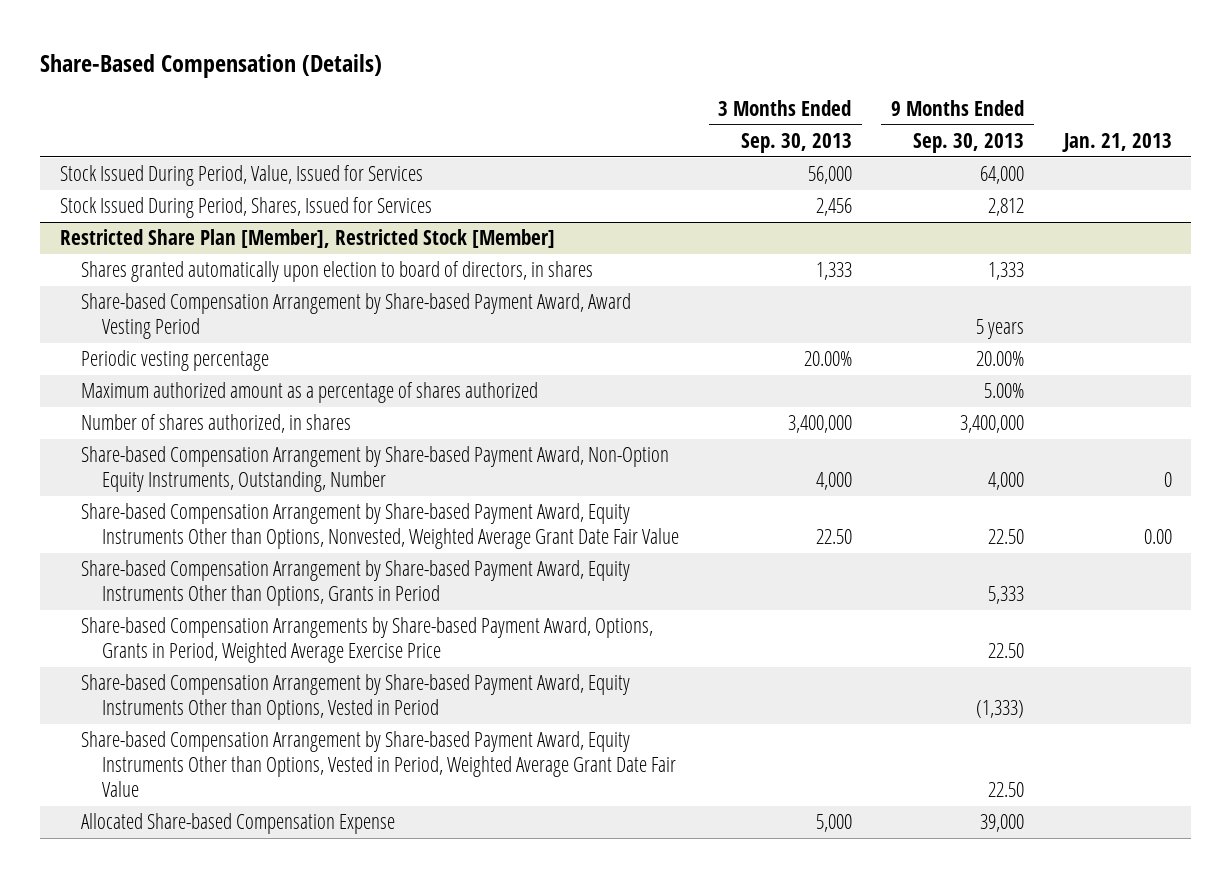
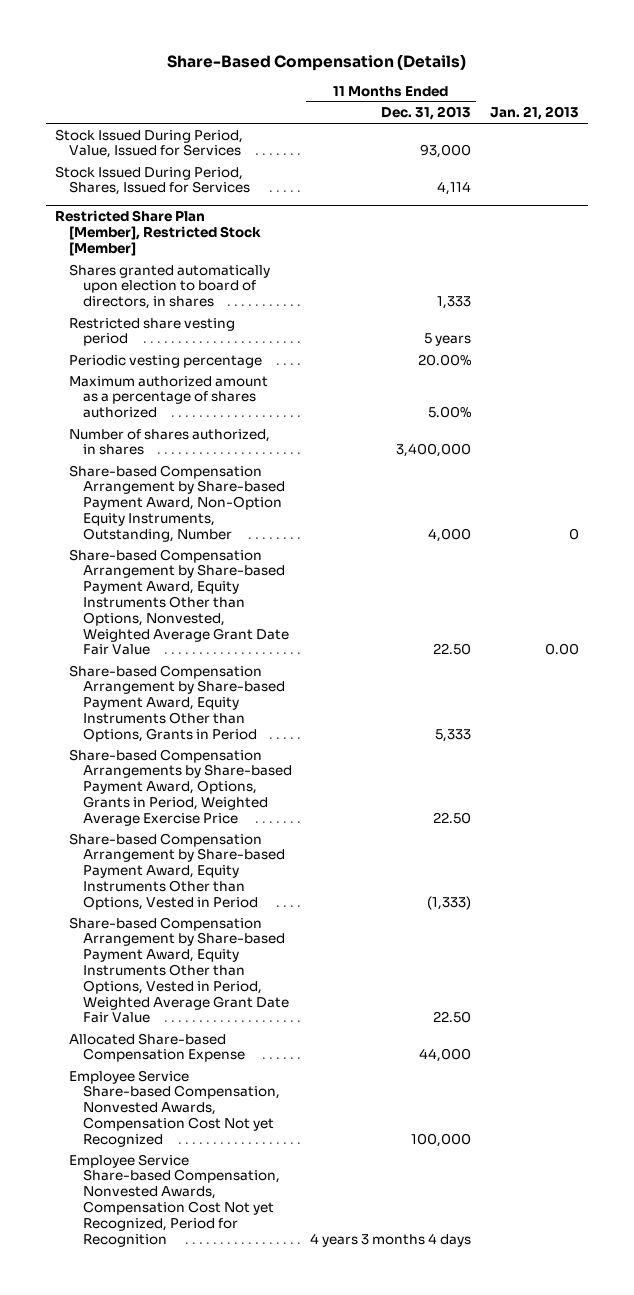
- | 3 Months Ended Sep. 30, 2013 | 9 Months Ended Sep. 30, 2013 | Jan. 21, 2013
+ | 11 Months Ended Dec. 31, 2013 | Jan. 21, 2013
@ Restricted Share Plan [Member], Restricted Stock [Member]
- Share-based Compensation Arrangement by Share-based Payment Award, Award Vesting Period | | 5 years |
+ Restricted share vesting period | 5 years |
+ Employee Service Share-based Compensation, Nonvested Awards, Compensation Cost Not yet Recognized | 100,000 |
+ Employee Service Share-based Compensation, Nonvested Awards, Compensation Cost Not yet Recognized, Period for Recognition | 4 years 3 months 4 days |

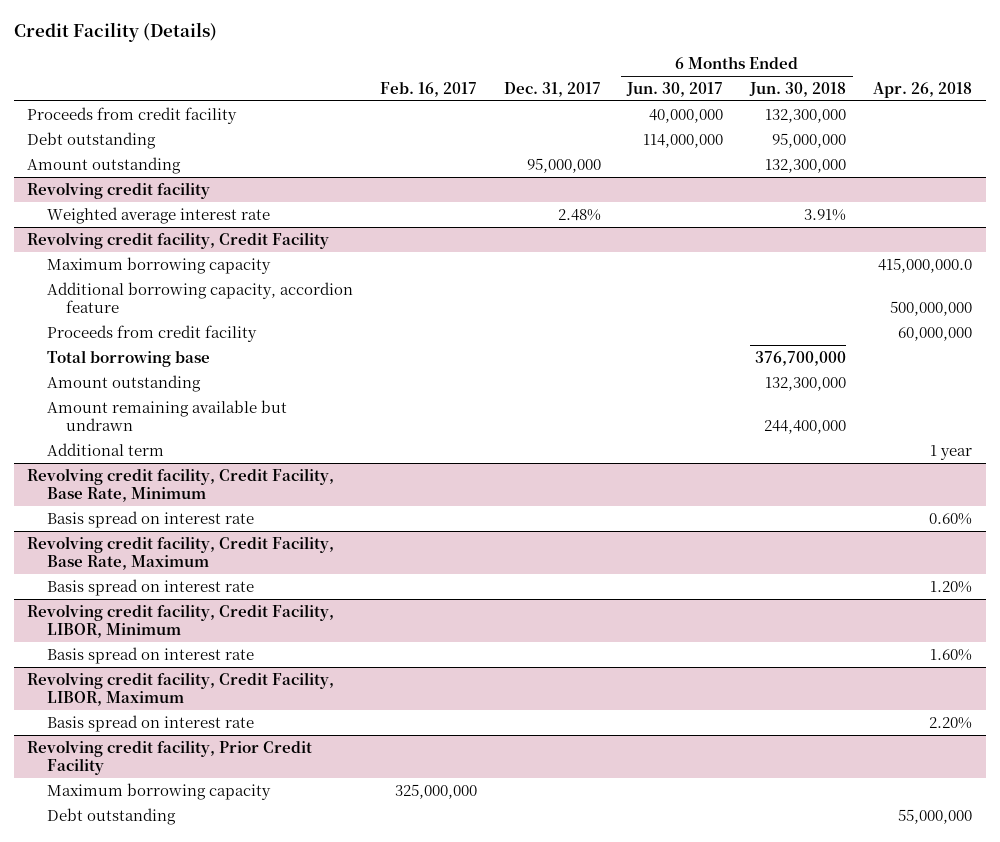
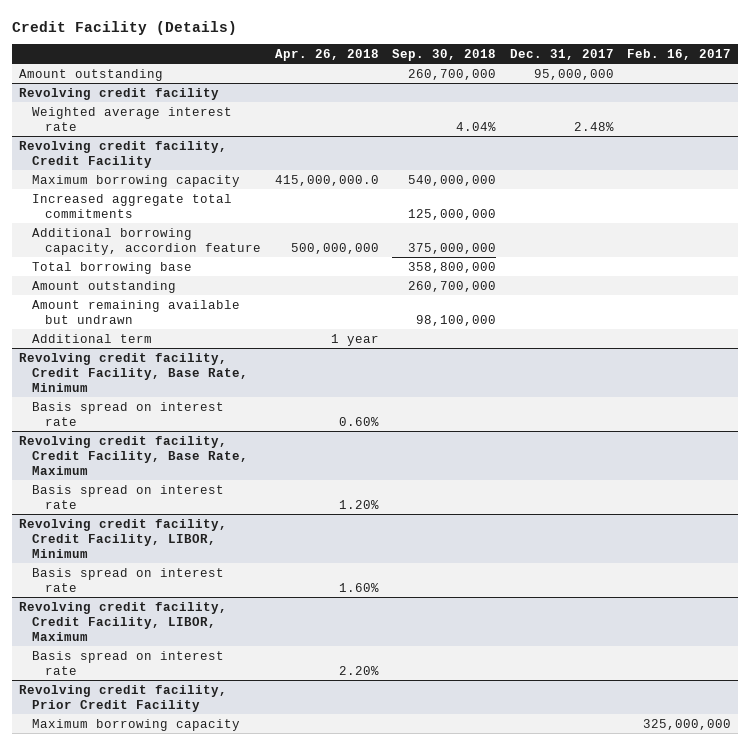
- | Feb. 16, 2017 | Dec. 31, 2017 | 6 Months Ended Jun. 30, 2017 | 6 Months Ended Jun. 30, 2018 | Apr. 26, 2018
+ | Apr. 26, 2018 | Sep. 30, 2018 | Dec. 31, 2017 | Feb. 16, 2017
- Proceeds from credit facility | | | 40,000,000 | 132,300,000 |
- Debt outstanding | | | 114,000,000 | 95,000,000 |
@ Revolving credit facility, Credit Facility
+ Increased aggregate total commitments | | 125,000,000 | |
- Proceeds from credit facility | | | | | 60,000,000
@ Revolving credit facility, Prior Credit Facility
- Debt outstanding | | | | | 55,000,000

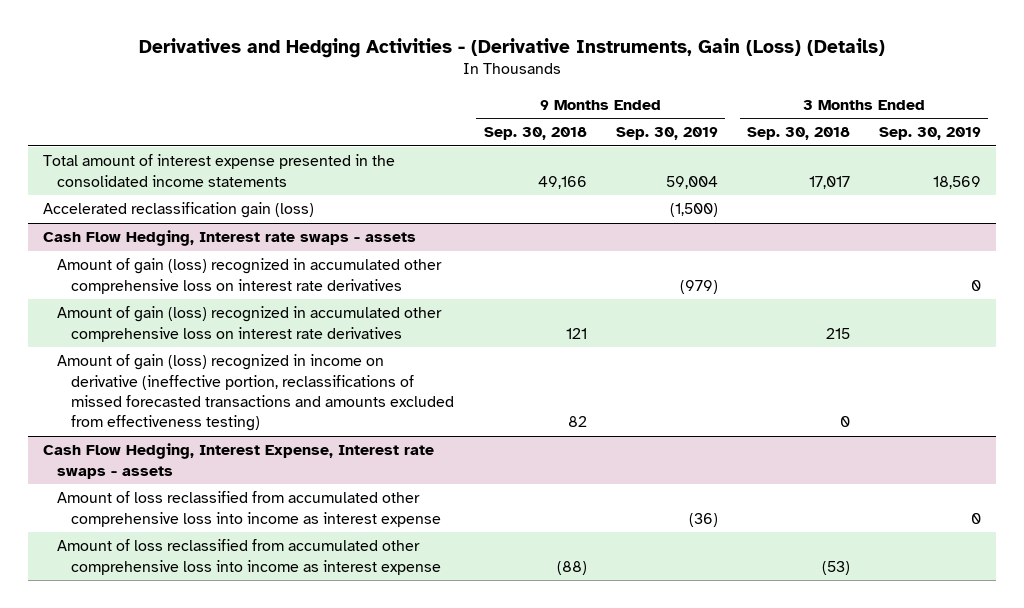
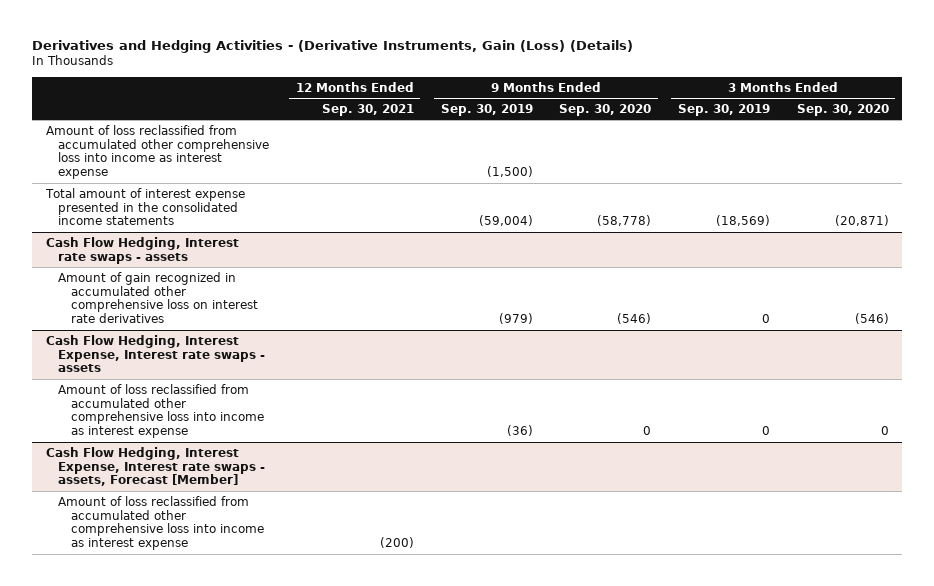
- | 9 Months Ended Sep. 30, 2018 | 9 Months Ended Sep. 30, 2019 | 3 Months Ended Sep. 30, 2018 | 3 Months Ended Sep. 30, 2019
+ | 12 Months Ended Sep. 30, 2021 | 9 Months Ended Sep. 30, 2019 | 9 Months Ended Sep. 30, 2020 | 3 Months Ended Sep. 30, 2019 | 3 Months Ended Sep. 30, 2020
- Total amount of interest expense presented in the consolidated income statements | 49,166 | 59,004 | 17,017 | 18,569
- Accelerated reclassification gain (loss) | | (1,500) | |
+ Amount of loss reclassified from accumulated other comprehensive loss into income as interest expense | | (1,500) | | |
+ Total amount of interest expense presented in the consolidated income statements | | (59,004) | (58,778) | (18,569) | (20,871)
@ Cash Flow Hedging, Interest rate swaps - assets
- Amount of gain (loss) recognized in accumulated other comprehensive loss on interest rate derivatives | | (979) | | 0
- Amount of gain (loss) recognized in accumulated other comprehensive loss on interest rate derivatives | 121 | | 215 |
- Amount of gain (loss) recognized in income on derivative (ineffective portion, reclassifications of missed forecasted transactions and amounts excluded from effectiveness testing) | 82 | | 0 |
+ Amount of gain recognized in accumulated other comprehensive loss on interest rate derivatives | | (979) | (546) | 0 | (546)
@ Cash Flow Hedging, Interest Expense, Interest rate swaps - assets
- Amount of loss reclassified from accumulated other comprehensive loss into income as interest expense | (88) | | (53) |
+ Cash Flow Hedging, Interest Expense, Interest rate swaps - assets, Forecast [Member]
+ Amount of loss reclassified from accumulated other comprehensive loss into income as interest expense | (200) | | | |

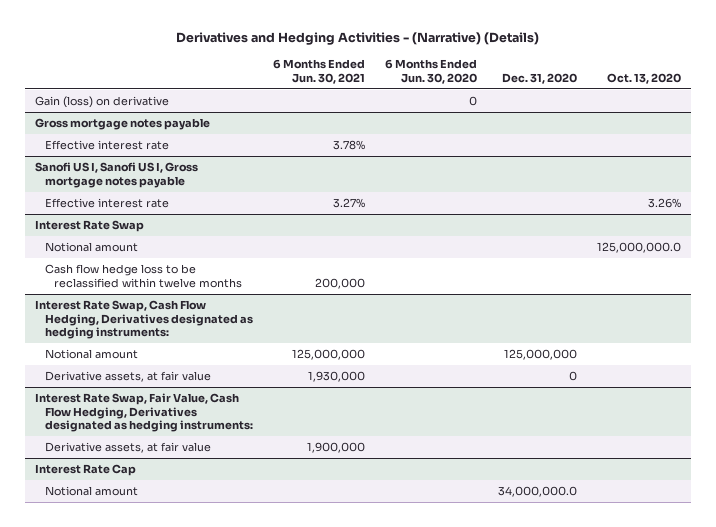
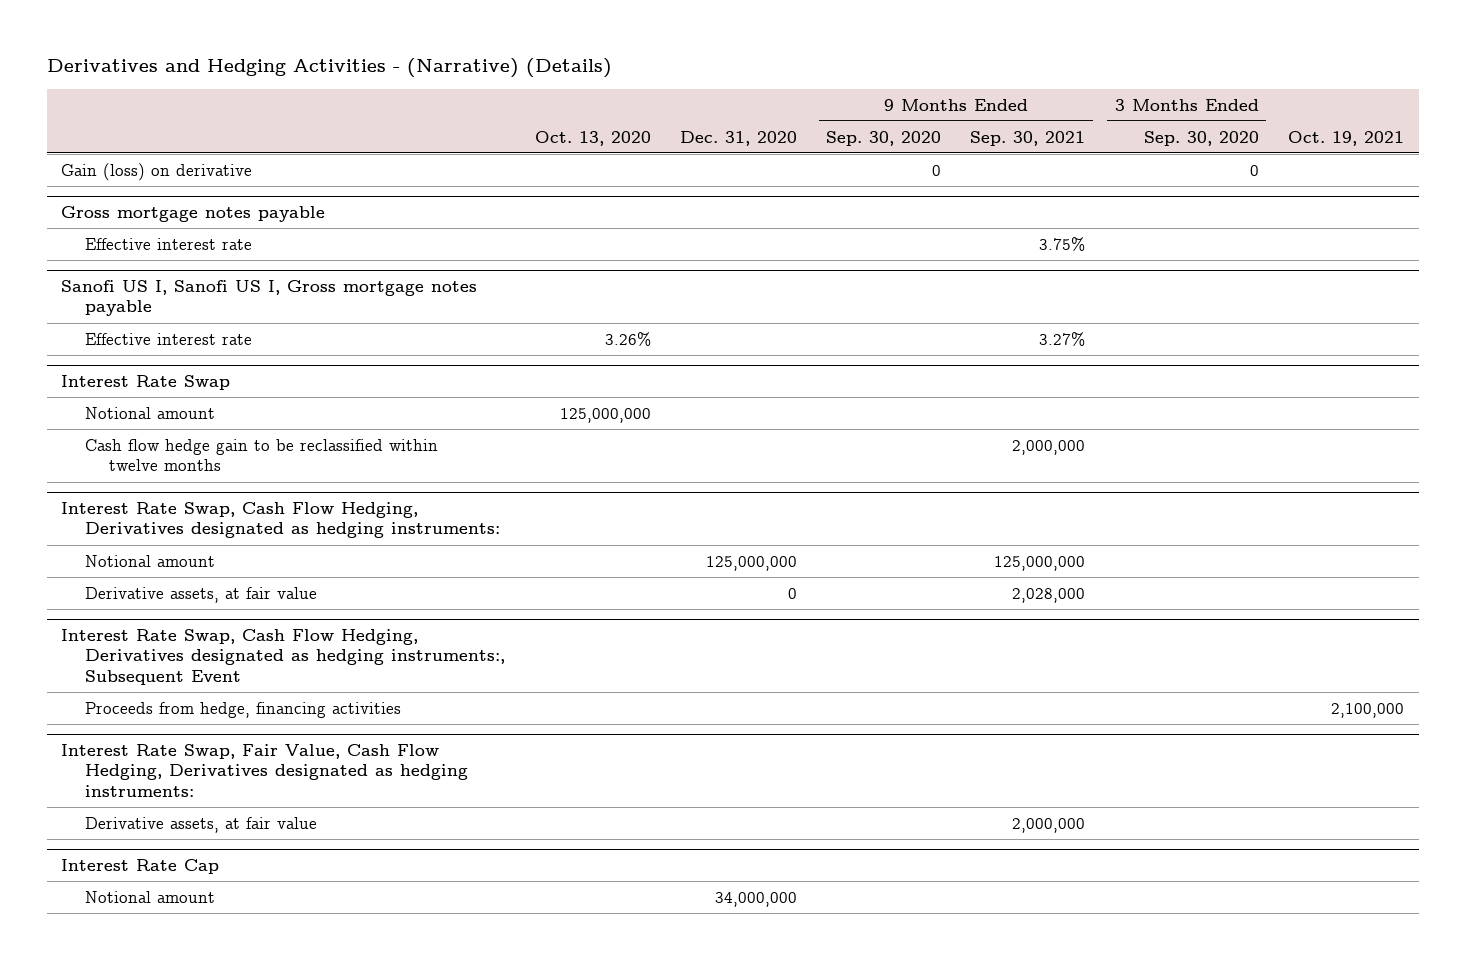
- | 6 Months Ended Jun. 30, 2021 | 6 Months Ended Jun. 30, 2020 | Dec. 31, 2020 | Oct. 13, 2020
+ | Oct. 13, 2020 | Dec. 31, 2020 | 9 Months Ended Sep. 30, 2020 | 9 Months Ended Sep. 30, 2021 | 3 Months Ended Sep. 30, 2020 | Oct. 19, 2021
@ Interest Rate Swap
- Notional amount | | | | 125,000,000.0
- Cash flow hedge loss to be reclassified within twelve months | 200,000 | | |
+ Notional amount | 125,000,000 | | | | |
+ Cash flow hedge gain to be reclassified within twelve months | | | | 2,000,000 | |
+ Interest Rate Swap, Cash Flow Hedging, Derivatives designated as hedging instruments:, Subsequent Event
+ Proceeds from hedge, financing activities | | | | | | 2,100,000
@ Interest Rate Cap
- Notional amount | | | 34,000,000.0 |
+ Notional amount | | 34,000,000 | | | |

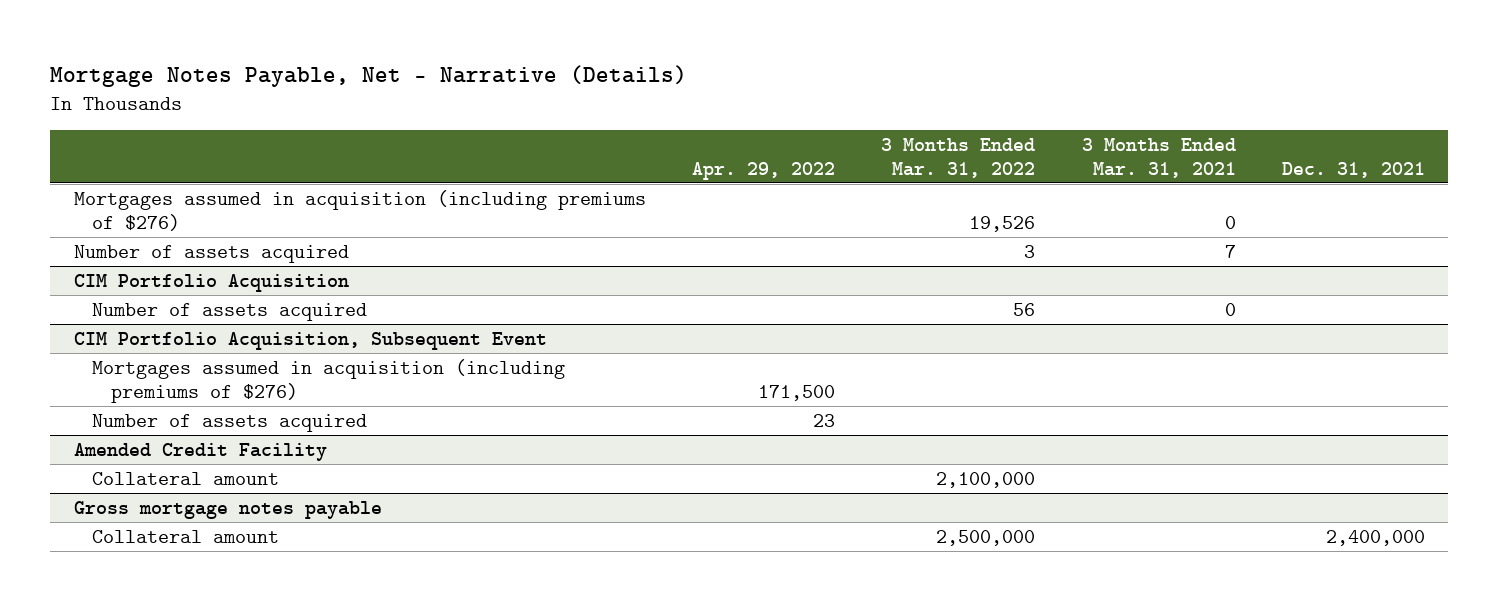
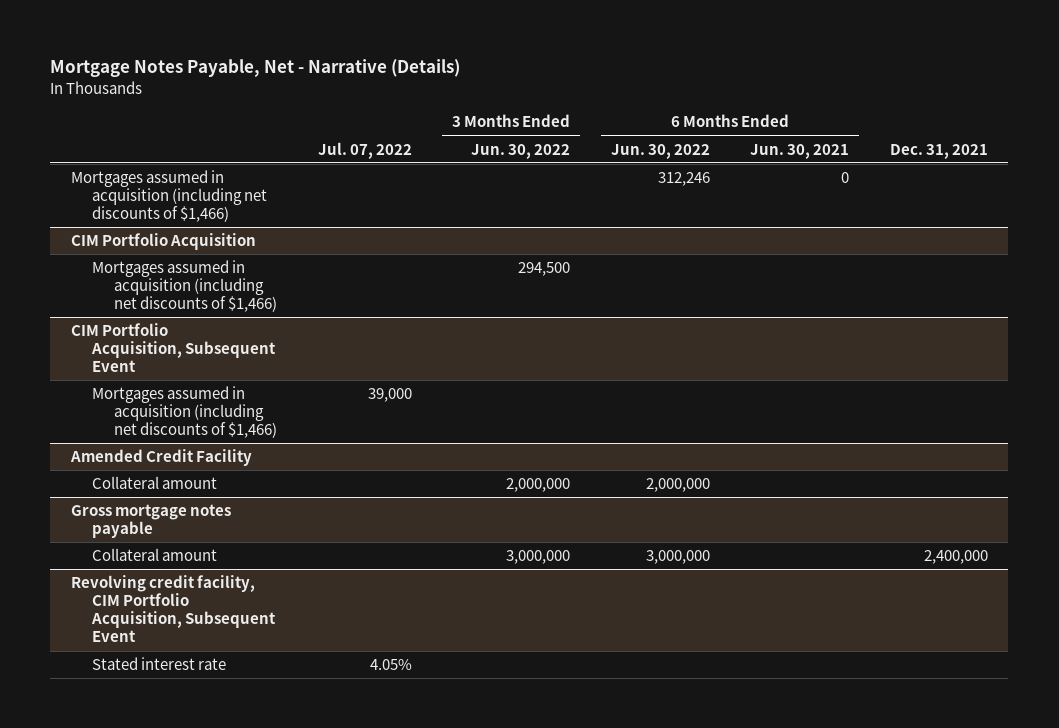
- | Apr. 29, 2022 | 3 Months Ended Mar. 31, 2022 | 3 Months Ended Mar. 31, 2021 | Dec. 31, 2021
+ | Jul. 07, 2022 | 3 Months Ended Jun. 30, 2022 | 6 Months Ended Jun. 30, 2022 | 6 Months Ended Jun. 30, 2021 | Dec. 31, 2021
- Mortgages assumed in acquisition (including premiums of $276) | | 19,526 | 0 |
- Number of assets acquired | | 3 | 7 |
+ Mortgages assumed in acquisition (including net discounts of $1,466) | | | 312,246 | 0 |
@ CIM Portfolio Acquisition
- Number of assets acquired | | 56 | 0 |
+ Mortgages assumed in acquisition (including net discounts of $1,466) | | 294,500 | | |
@ CIM Portfolio Acquisition, Subsequent Event
- Mortgages assumed in acquisition (including premiums of $276) | 171,500 | | |
- Number of assets acquired | 23 | | |
+ Mortgages assumed in acquisition (including net discounts of $1,466) | 39,000 | | | |
+ Revolving credit facility, CIM Portfolio Acquisition, Subsequent Event
+ Stated interest rate | 4.05% | | | |

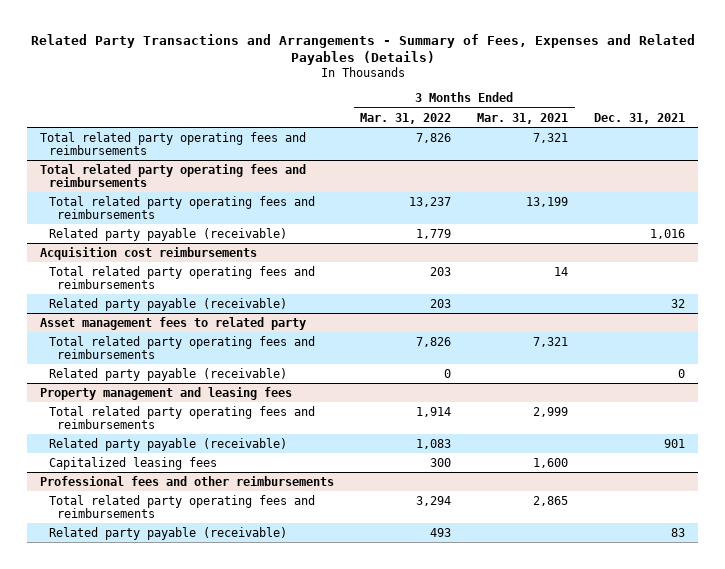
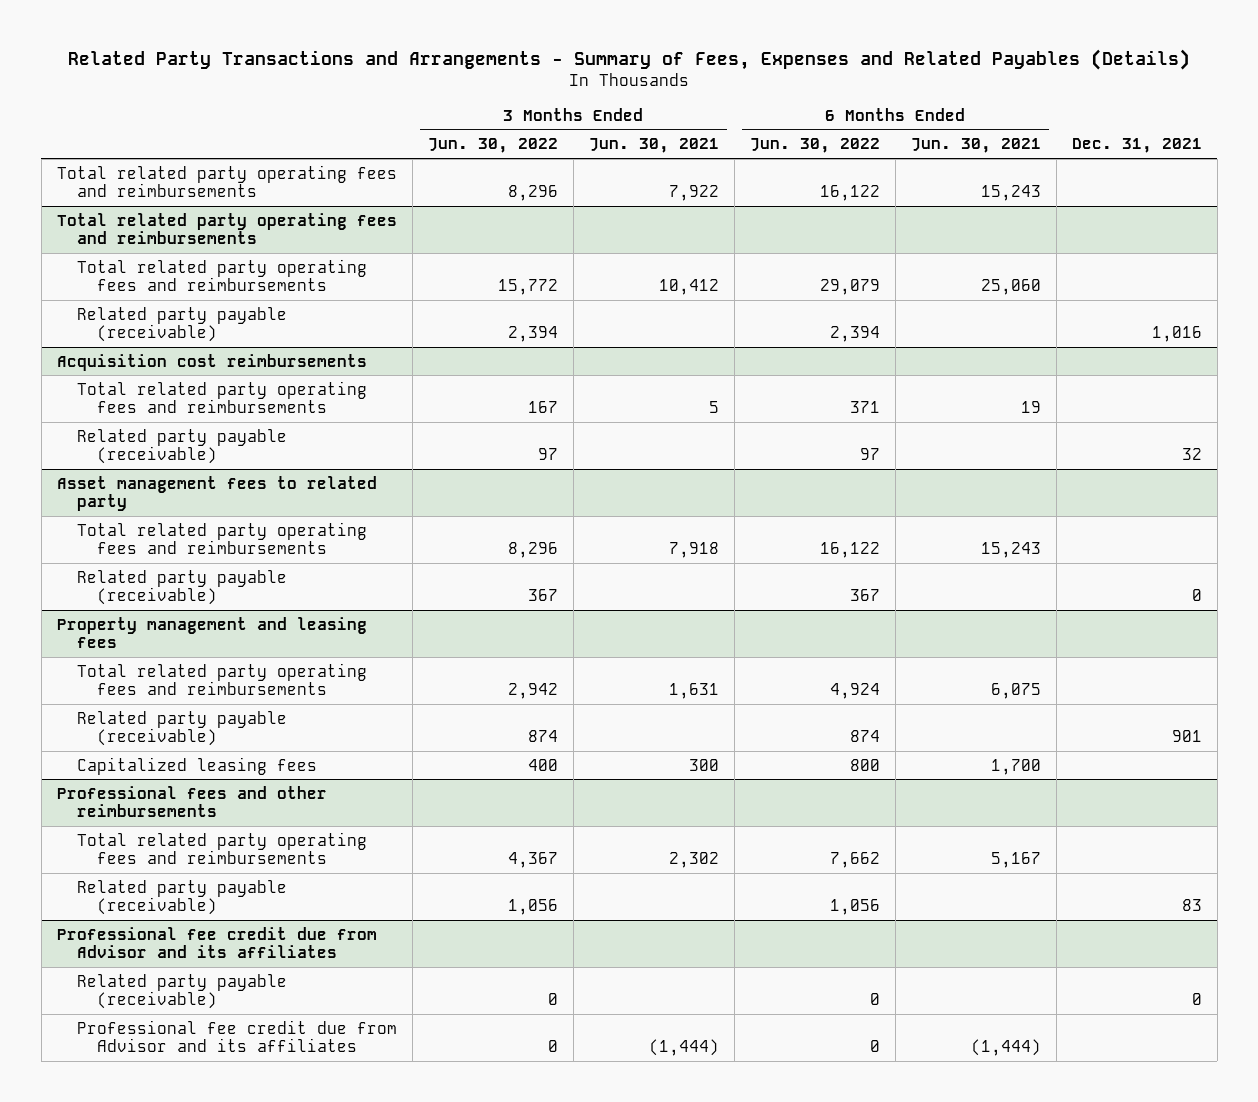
- | 3 Months Ended Mar. 31, 2022 | 3 Months Ended Mar. 31, 2021 | Dec. 31, 2021
+ | 3 Months Ended Jun. 30, 2022 | 3 Months Ended Jun. 30, 2021 | 6 Months Ended Jun. 30, 2022 | 6 Months Ended Jun. 30, 2021 | Dec. 31, 2021
+ Professional fee credit due from Advisor and its affiliates
+ Related party payable (receivable) | 0 | | 0 | | 0
+ Professional fee credit due from Advisor and its affiliates | 0 | (1,444) | 0 | (1,444) |

